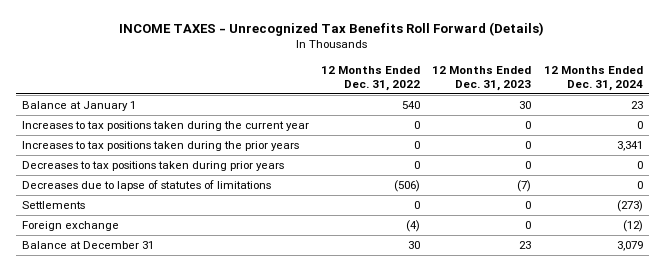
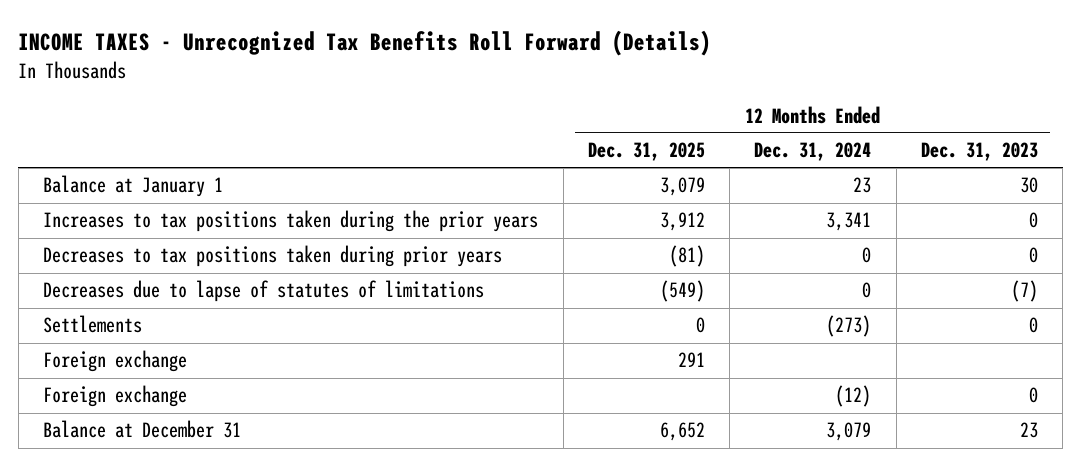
- | 12 Months Ended Dec. 31, 2022 | 12 Months Ended Dec. 31, 2023 | 12 Months Ended Dec. 31, 2024
+ | 12 Months Ended Dec. 31, 2025 | 12 Months Ended Dec. 31, 2024 | 12 Months Ended Dec. 31, 2023
- Increases to tax positions taken during the current year | 0 | 0 | 0
+ Foreign exchange | 291 | |

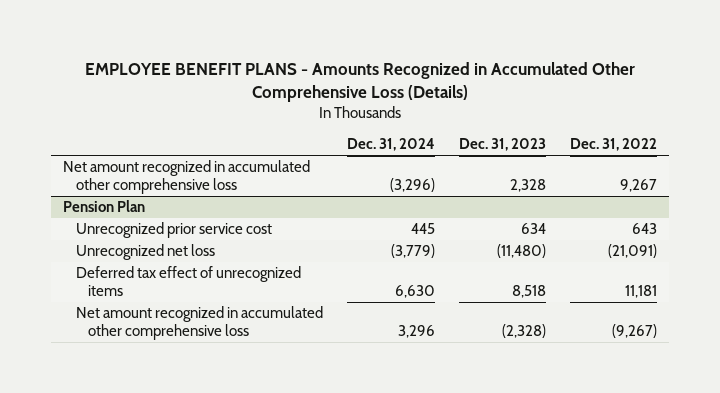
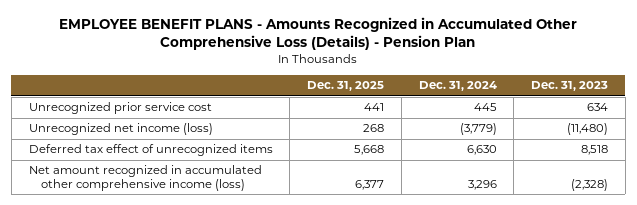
- EMPLOYEE BENEFIT PLANS - Amounts Recognized in Accumulated Other Comprehensive Loss (Details)
+ EMPLOYEE BENEFIT PLANS - Amounts Recognized in Accumulated Other Comprehensive Loss (Details) - Pension Plan
- | Dec. 31, 2024 | Dec. 31, 2023 | Dec. 31, 2022
+ | Dec. 31, 2025 | Dec. 31, 2024 | Dec. 31, 2023
- Net amount recognized in accumulated other comprehensive loss | (3,296) | 2,328 | 9,267
- Pension Plan
- Unrecognized net loss | (3,779) | (11,480) | (21,091)
+ Unrecognized net income (loss) | 268 | (3,779) | (11,480)
- Net amount recognized in accumulated other comprehensive loss | 3,296 | (2,328) | (9,267)
+ Net amount recognized in accumulated other comprehensive income (loss) | 6,377 | 3,296 | (2,328)

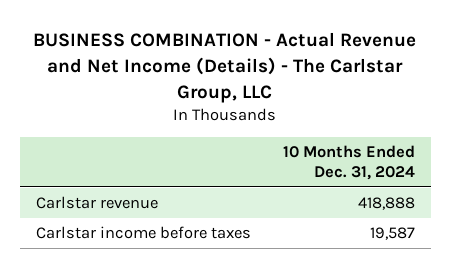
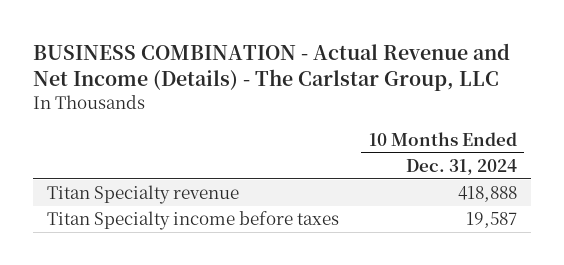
- Carlstar revenue | 418,888
- Carlstar income before taxes | 19,587
+ Titan Specialty revenue | 418,888
+ Titan Specialty income before taxes | 19,587

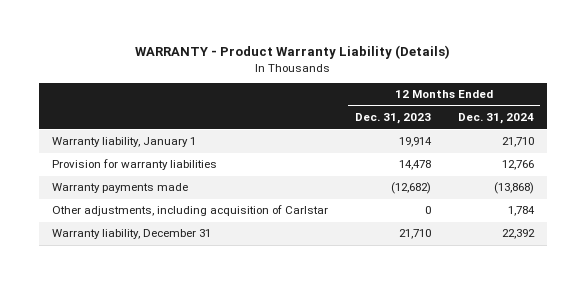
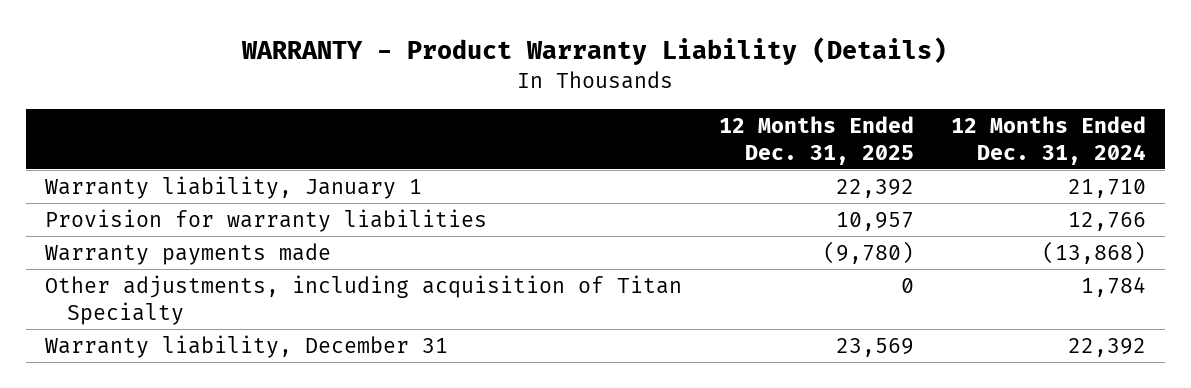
- | 12 Months Ended Dec. 31, 2023 | 12 Months Ended Dec. 31, 2024
+ | 12 Months Ended Dec. 31, 2025 | 12 Months Ended Dec. 31, 2024
- Other adjustments, including acquisition of Carlstar | 0 | 1,784
+ Other adjustments, including acquisition of Titan Specialty | 0 | 1,784

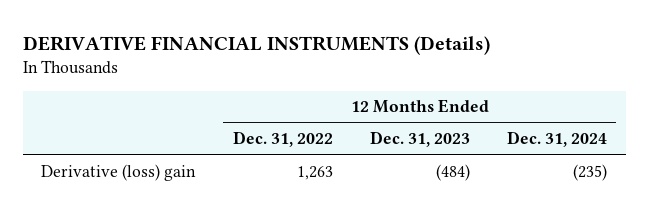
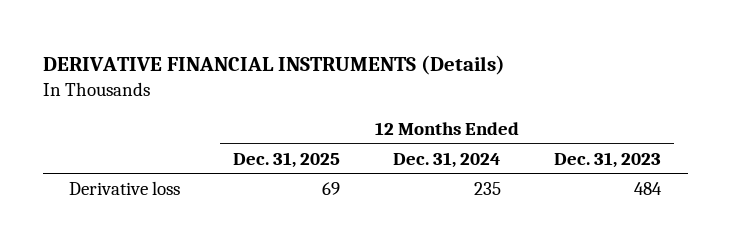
- | 12 Months Ended Dec. 31, 2022 | 12 Months Ended Dec. 31, 2023 | 12 Months Ended Dec. 31, 2024
+ | 12 Months Ended Dec. 31, 2025 | 12 Months Ended Dec. 31, 2024 | 12 Months Ended Dec. 31, 2023
- Derivative (loss) gain | 1,263 | (484) | (235)
+ Derivative loss | 69 | 235 | 484

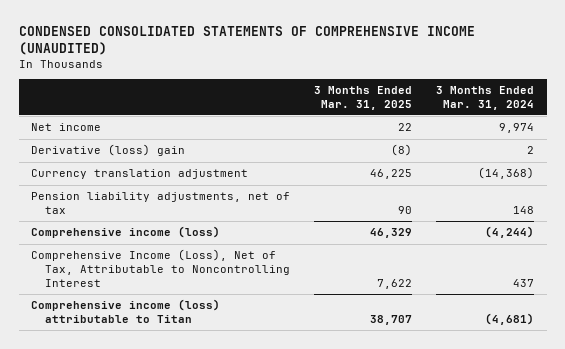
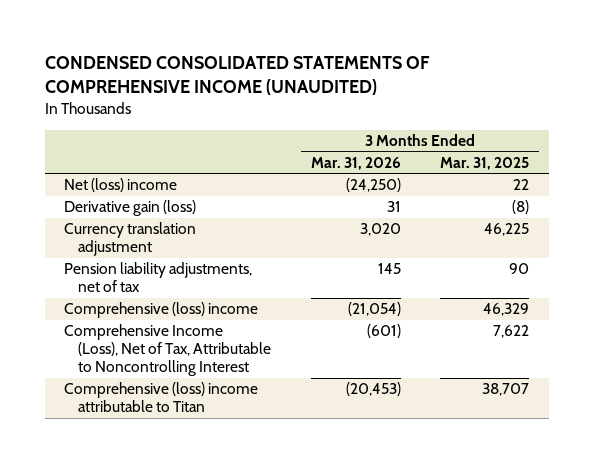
- | 3 Months Ended Mar. 31, 2025 | 3 Months Ended Mar. 31, 2024
+ | 3 Months Ended Mar. 31, 2026 | 3 Months Ended Mar. 31, 2025
- Net income | 22 | 9,974
- Derivative (loss) gain | (8) | 2
+ Net (loss) income | (24,250) | 22
+ Derivative gain (loss) | 31 | (8)
- Comprehensive income (loss) | 46,329 | (4,244)
+ Comprehensive (loss) income | (21,054) | 46,329
- Comprehensive income (loss) attributable to Titan | 38,707 | (4,681)
+ Comprehensive (loss) income attributable to Titan | (20,453) | 38,707

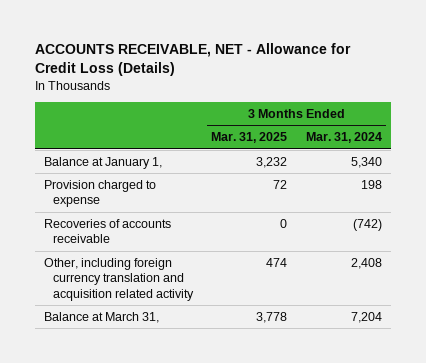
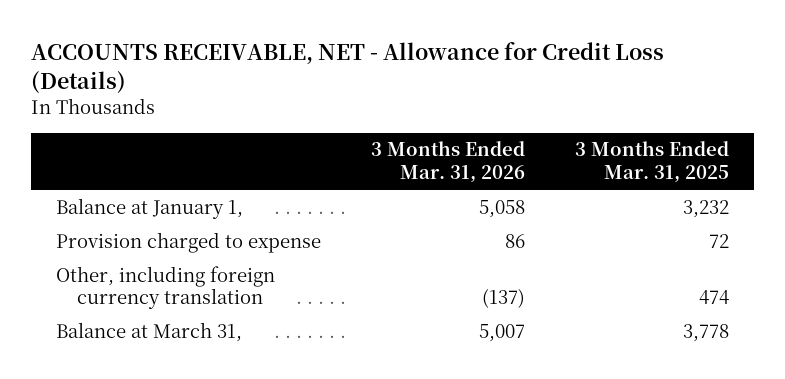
- | 3 Months Ended Mar. 31, 2025 | 3 Months Ended Mar. 31, 2024
+ | 3 Months Ended Mar. 31, 2026 | 3 Months Ended Mar. 31, 2025
- Recoveries of accounts receivable | 0 | (742)
- Other, including foreign currency translation and acquisition related activity | 474 | 2,408
+ Other, including foreign currency translation | (137) | 474

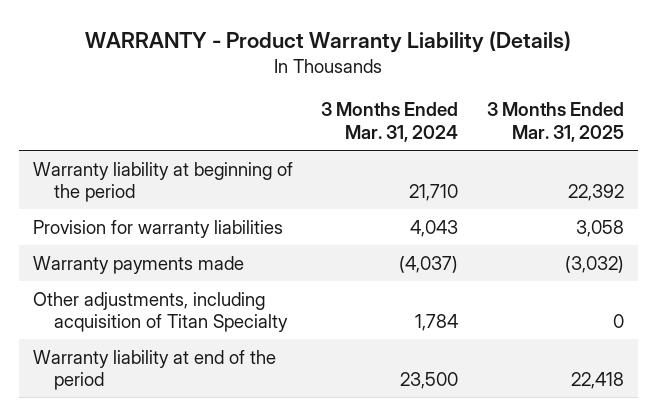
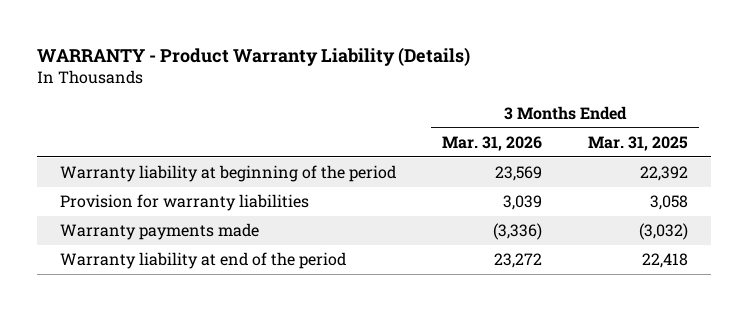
- | 3 Months Ended Mar. 31, 2024 | 3 Months Ended Mar. 31, 2025
+ | 3 Months Ended Mar. 31, 2026 | 3 Months Ended Mar. 31, 2025
- Other adjustments, including acquisition of Titan Specialty | 1,784 | 0

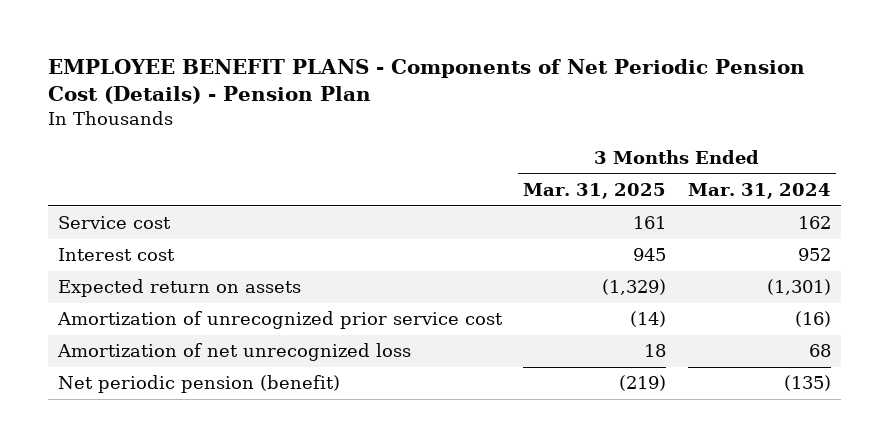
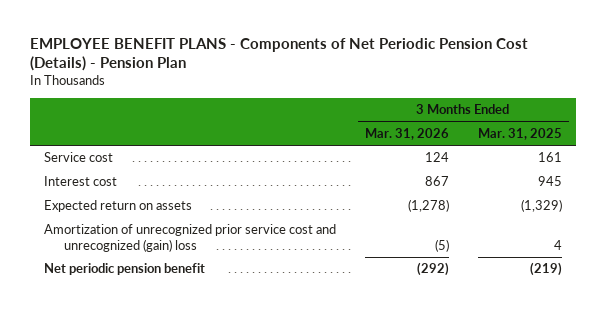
- | 3 Months Ended Mar. 31, 2025 | 3 Months Ended Mar. 31, 2024
+ | 3 Months Ended Mar. 31, 2026 | 3 Months Ended Mar. 31, 2025
- Amortization of unrecognized prior service cost | (14) | (16)
- Amortization of net unrecognized loss | 18 | 68
- Net periodic pension (benefit) | (219) | (135)
+ Amortization of unrecognized prior service cost and unrecognized (gain) loss | (5) | 4
+ Net periodic pension benefit | (292) | (219)

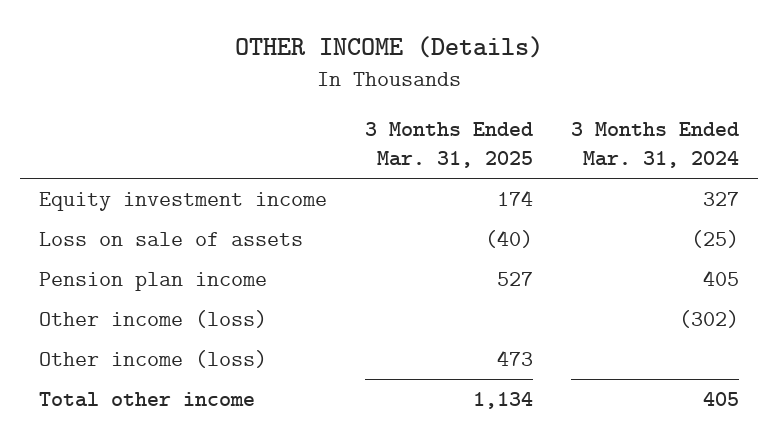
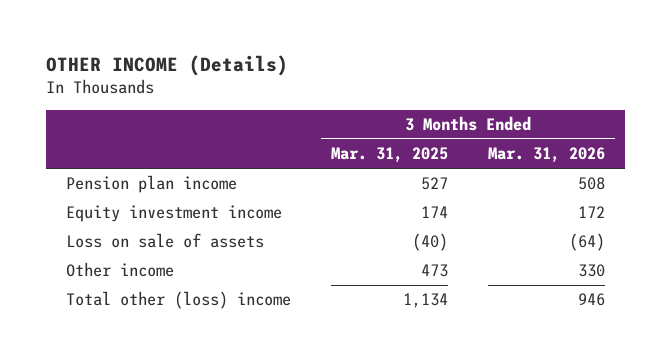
- | 3 Months Ended Mar. 31, 2025 | 3 Months Ended Mar. 31, 2024
+ | 3 Months Ended Mar. 31, 2025 | 3 Months Ended Mar. 31, 2026
moved up: Pension plan income | 527 | 508
- Other income (loss) | | (302)
- Other income (loss) | 473 |
- Total other income | 1,134 | 405
+ Other income | 473 | 330
+ Total other (loss) income | 1,134 | 946

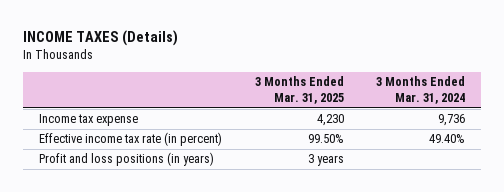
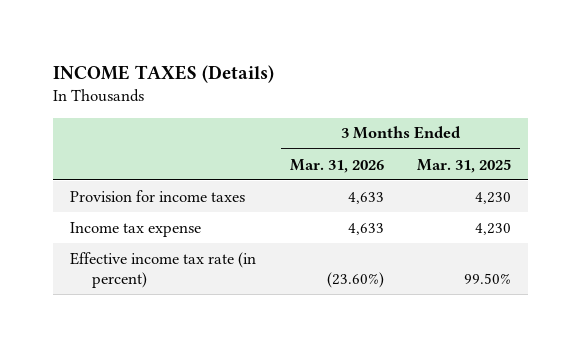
- | 3 Months Ended Mar. 31, 2025 | 3 Months Ended Mar. 31, 2024
+ | 3 Months Ended Mar. 31, 2026 | 3 Months Ended Mar. 31, 2025
+ Provision for income taxes | 4,633 | 4,230
- Profit and loss positions (in years) | 3 years |

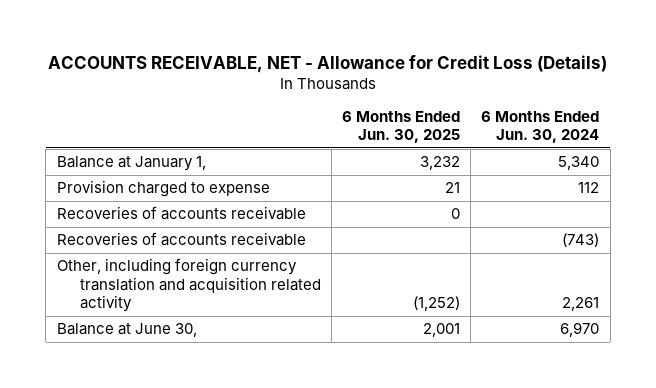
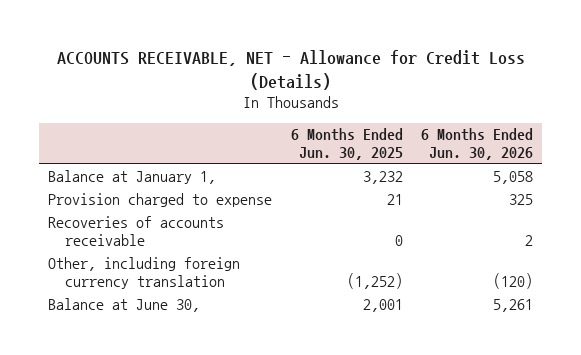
- | 6 Months Ended Jun. 30, 2025 | 6 Months Ended Jun. 30, 2024
+ | 6 Months Ended Jun. 30, 2025 | 6 Months Ended Jun. 30, 2026
- Recoveries of accounts receivable | | (743)
- Other, including foreign currency translation and acquisition related activity | (1,252) | 2,261
+ Other, including foreign currency translation | (1,252) | (120)

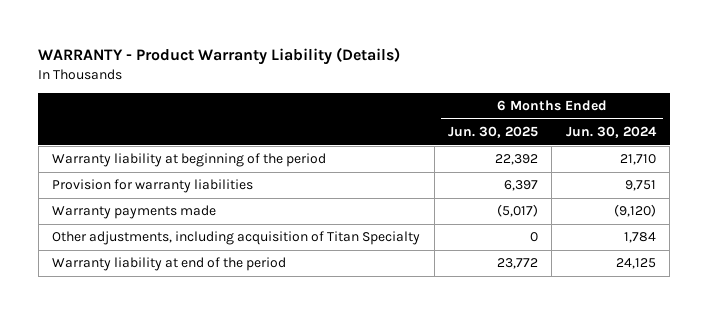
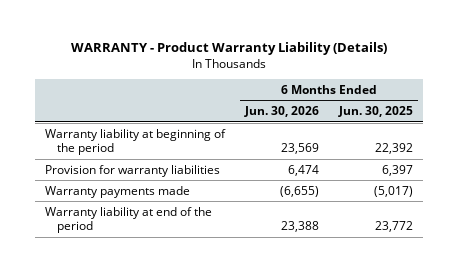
- | 6 Months Ended Jun. 30, 2025 | 6 Months Ended Jun. 30, 2024
+ | 6 Months Ended Jun. 30, 2026 | 6 Months Ended Jun. 30, 2025
- Other adjustments, including acquisition of Titan Specialty | 0 | 1,784

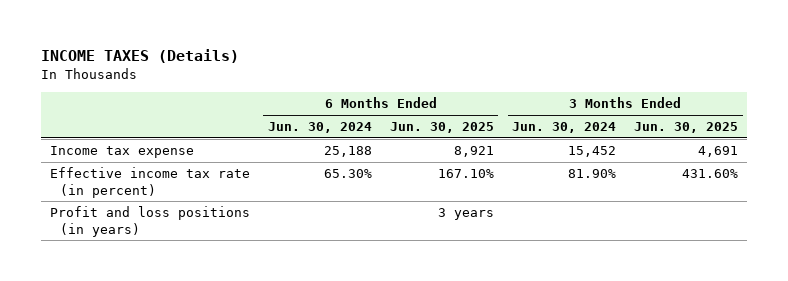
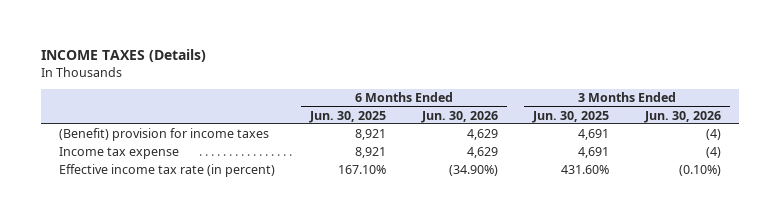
- | 6 Months Ended Jun. 30, 2024 | 6 Months Ended Jun. 30, 2025 | 3 Months Ended Jun. 30, 2024 | 3 Months Ended Jun. 30, 2025
+ | 6 Months Ended Jun. 30, 2025 | 6 Months Ended Jun. 30, 2026 | 3 Months Ended Jun. 30, 2025 | 3 Months Ended Jun. 30, 2026
+ (Benefit) provision for income taxes | 8,921 | 4,629 | 4,691 | (4)
- Profit and loss positions (in years) | | 3 years | |

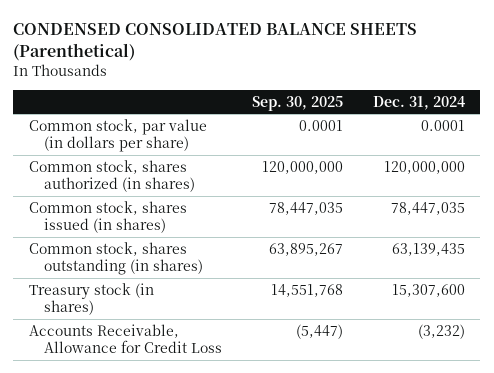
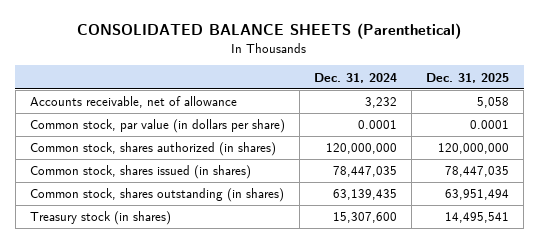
- CONDENSED CONSOLIDATED BALANCE SHEETS (Parenthetical)
+ CONSOLIDATED BALANCE SHEETS (Parenthetical)
- | Sep. 30, 2025 | Dec. 31, 2024
+ | Dec. 31, 2024 | Dec. 31, 2025
+ Accounts receivable, net of allowance | 3,232 | 5,058
- Accounts Receivable, Allowance for Credit Loss | (5,447) | (3,232)

